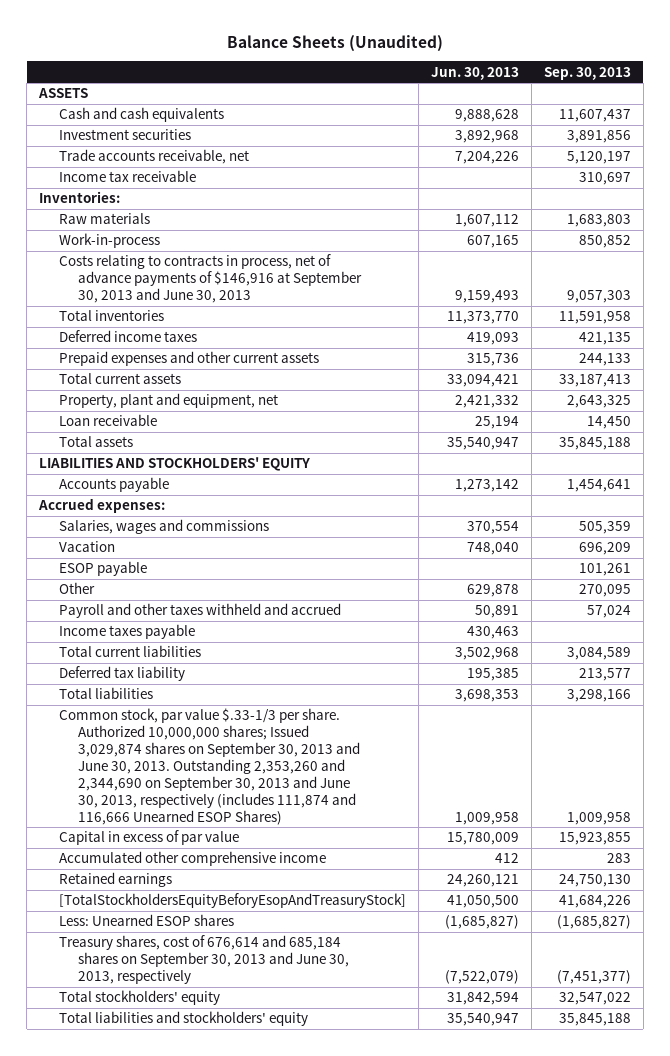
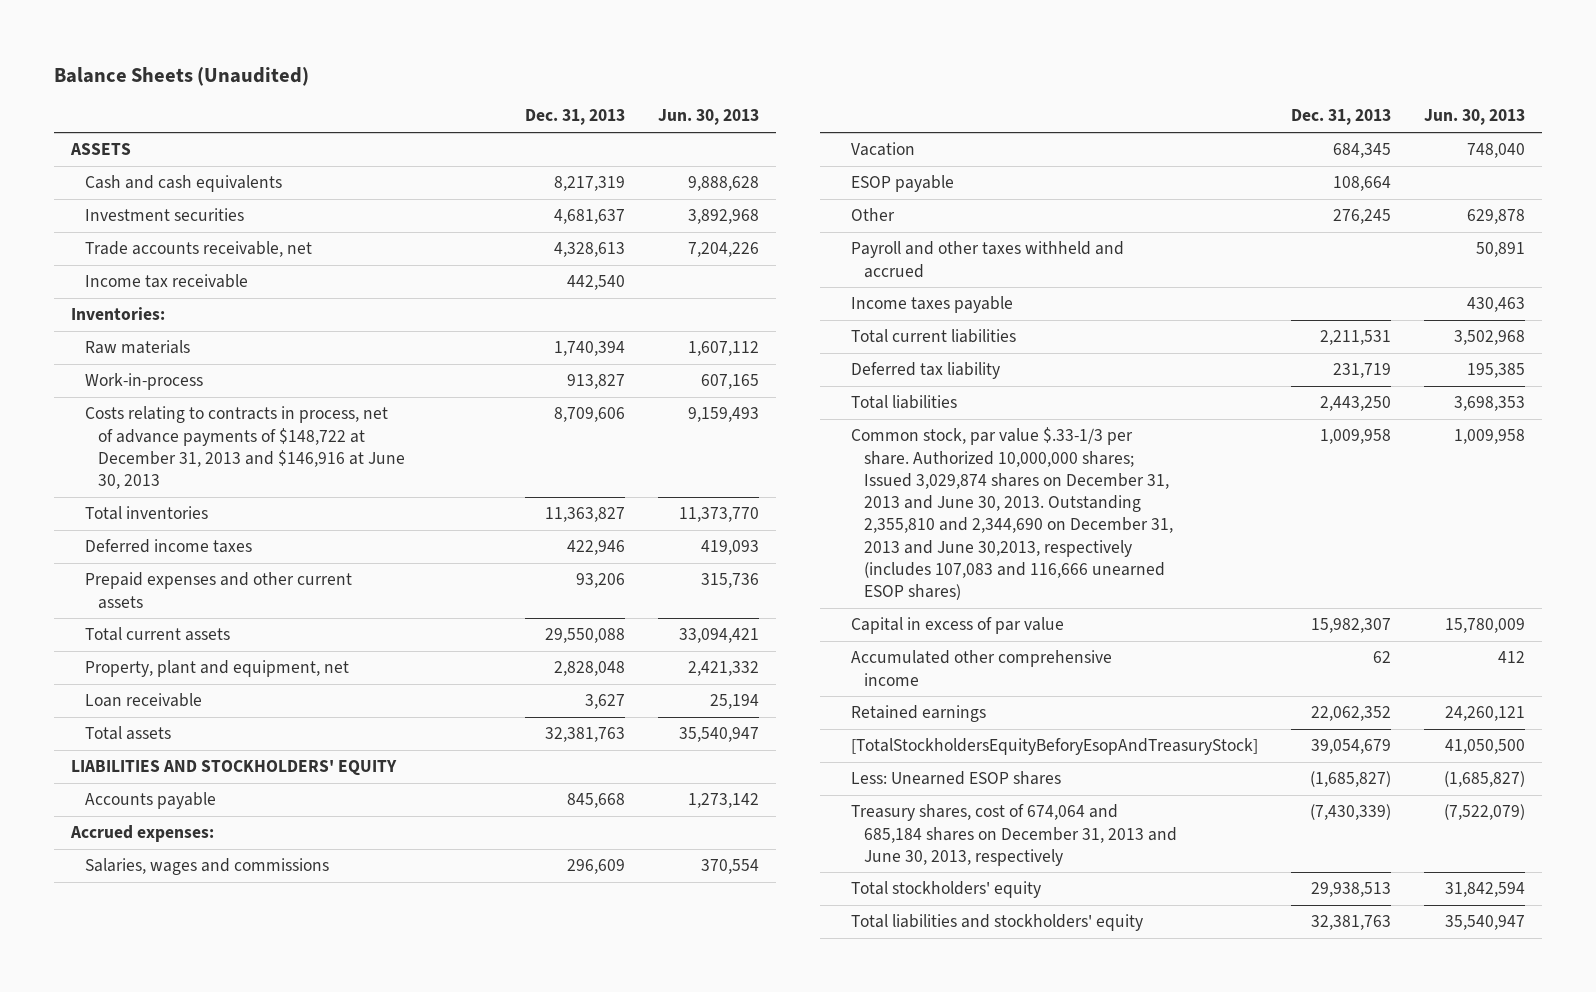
- | Jun. 30, 2013 | Sep. 30, 2013
+ | Dec. 31, 2013 | Jun. 30, 2013
- Costs relating to contracts in process, net of advance payments of $146,916 at September 30, 2013 and June 30, 2013 | 9,159,493 | 9,057,303
+ Costs relating to contracts in process, net of advance payments of $148,722 at December 31, 2013 and $146,916 at June 30, 2013 | 8,709,606 | 9,159,493
- Common stock, par value $.33-1/3 per share. Authorized 10,000,000 shares; Issued 3,029,874 shares on September 30, 2013 and June 30, 2013. Outstanding 2,353,260 and 2,344,690 on September 30, 2013 and June 30, 2013, respectively (includes 111,874 and 116,666 Unearned ESOP Shares) | 1,009,958 | 1,009,958
+ Common stock, par value $.33-1/3 per share. Authorized 10,000,000 shares; Issued 3,029,874 shares on December 31, 2013 and June 30, 2013. Outstanding 2,355,810 and 2,344,690 on December 31, 2013 and June 30,2013, respectively (includes 107,083 and 116,666 unearned ESOP shares) | 1,009,958 | 1,009,958
- Treasury shares, cost of 676,614 and 685,184 shares on September 30, 2013 and June 30, 2013, respectively | (7,522,079) | (7,451,377)
+ Treasury shares, cost of 674,064 and 685,184 shares on December 31, 2013 and June 30, 2013, respectively | (7,430,339) | (7,522,079)

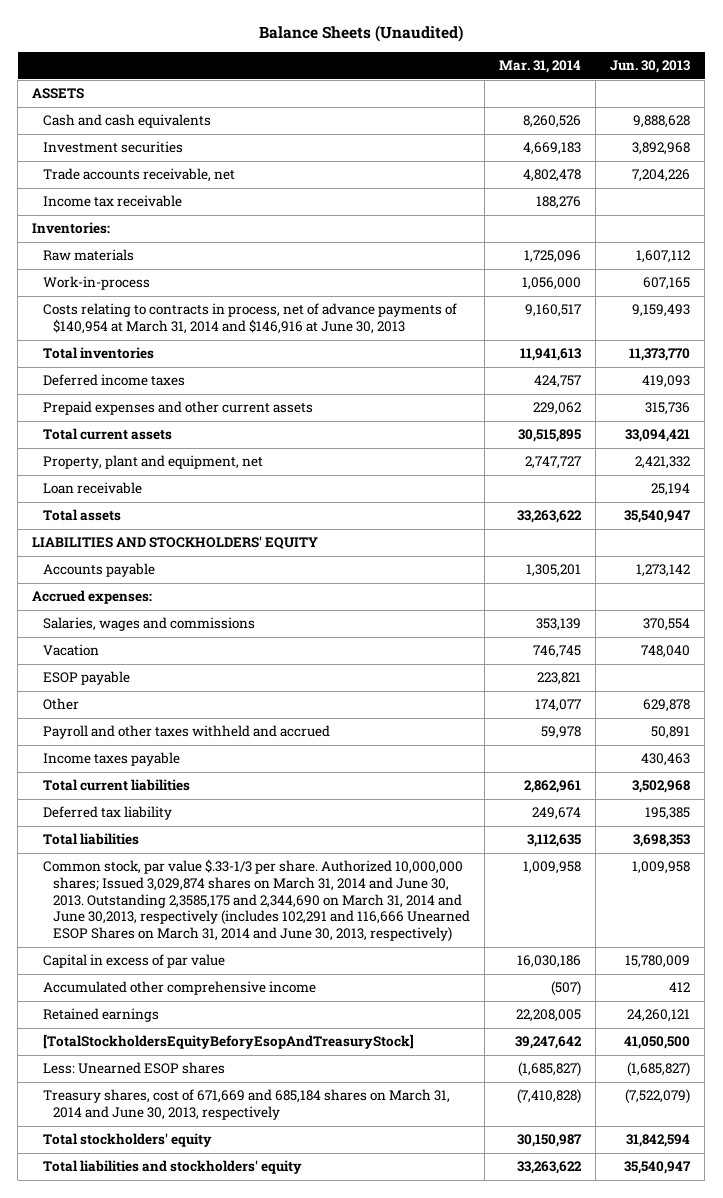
- | Dec. 31, 2013 | Jun. 30, 2013
+ | Mar. 31, 2014 | Jun. 30, 2013
- Costs relating to contracts in process, net of advance payments of $148,722 at December 31, 2013 and $146,916 at June 30, 2013 | 8,709,606 | 9,159,493
+ Costs relating to contracts in process, net of advance payments of $140,954 at March 31, 2014 and $146,916 at June 30, 2013 | 9,160,517 | 9,159,493
- Common stock, par value $.33-1/3 per share. Authorized 10,000,000 shares; Issued 3,029,874 shares on December 31, 2013 and June 30, 2013. Outstanding 2,355,810 and 2,344,690 on December 31, 2013 and June 30,2013, respectively (includes 107,083 and 116,666 unearned ESOP shares) | 1,009,958 | 1,009,958
+ Common stock, par value $.33-1/3 per share. Authorized 10,000,000 shares; Issued 3,029,874 shares on March 31, 2014 and June 30, 2013. Outstanding 2,3585,175 and 2,344,690 on March 31, 2014 and June 30,2013, respectively (includes 102,291 and 116,666 Unearned ESOP Shares on March 31, 2014 and June 30, 2013, respectively) | 1,009,958 | 1,009,958
- Treasury shares, cost of 674,064 and 685,184 shares on December 31, 2013 and June 30, 2013, respectively | (7,430,339) | (7,522,079)
+ Treasury shares, cost of 671,669 and 685,184 shares on March 31, 2014 and June 30, 2013, respectively | (7,410,828) | (7,522,079)

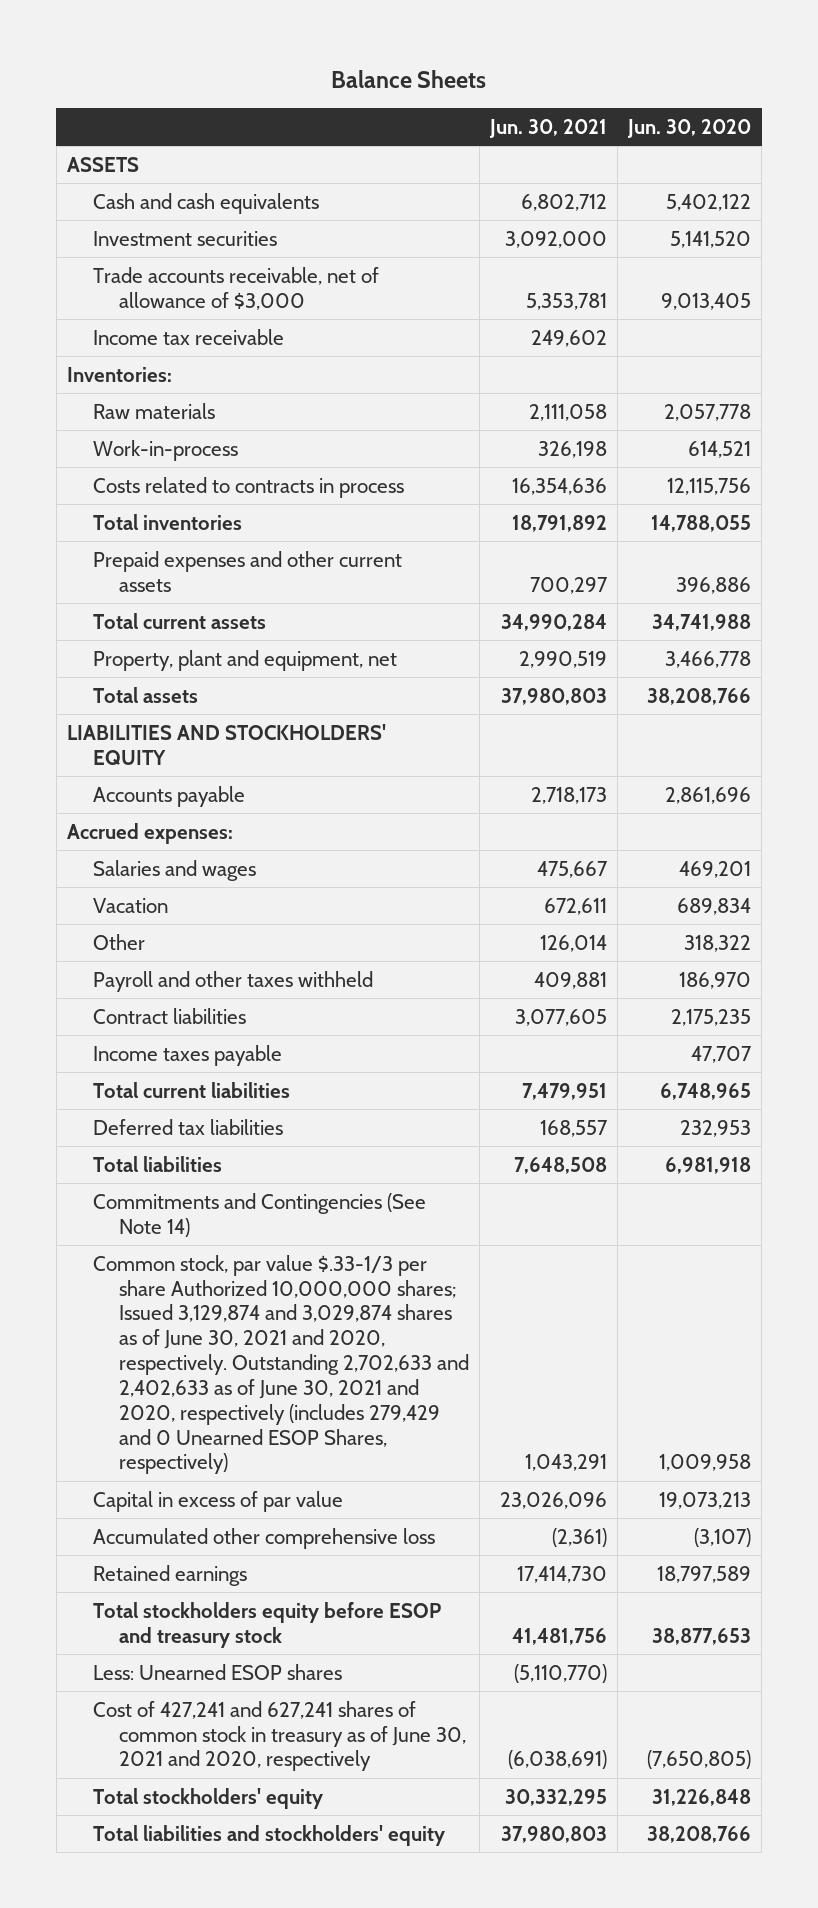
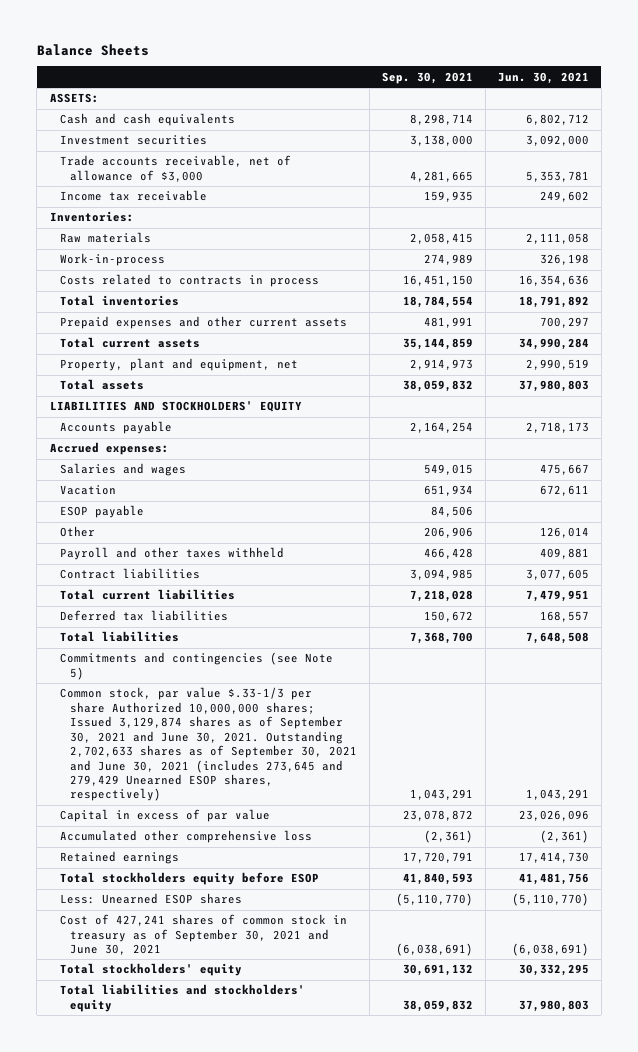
- | Jun. 30, 2021 | Jun. 30, 2020
+ | Sep. 30, 2021 | Jun. 30, 2021
- ASSETS
+ ASSETS:
+ ESOP payable | 84,506 |
- Income taxes payable | | 47,707
- Commitments and Contingencies (See Note 14)
- Common stock, par value $.33-1/3 per share Authorized 10,000,000 shares; Issued 3,129,874 and 3,029,874 shares as of June 30, 2021 and 2020, respectively. Outstanding 2,702,633 and 2,402,633 as of June 30, 2021 and 2020, respectively (includes 279,429 and 0 Unearned ESOP Shares, respectively) | 1,043,291 | 1,009,958
+ Commitments and contingencies (see Note 5)
+ Common stock, par value $.33-1/3 per share Authorized 10,000,000 shares; Issued 3,129,874 shares as of September 30, 2021 and June 30, 2021. Outstanding 2,702,633 shares as of September 30, 2021 and June 30, 2021 (includes 273,645 and 279,429 Unearned ESOP shares, respectively) | 1,043,291 | 1,043,291
- Total stockholders equity before ESOP and treasury stock | 41,481,756 | 38,877,653
+ Total stockholders equity before ESOP | 41,840,593 | 41,481,756
- Cost of 427,241 and 627,241 shares of common stock in treasury as of June 30, 2021 and 2020, respectively | (6,038,691) | (7,650,805)
+ Cost of 427,241 shares of common stock in treasury as of September 30, 2021 and June 30, 2021 | (6,038,691) | (6,038,691)

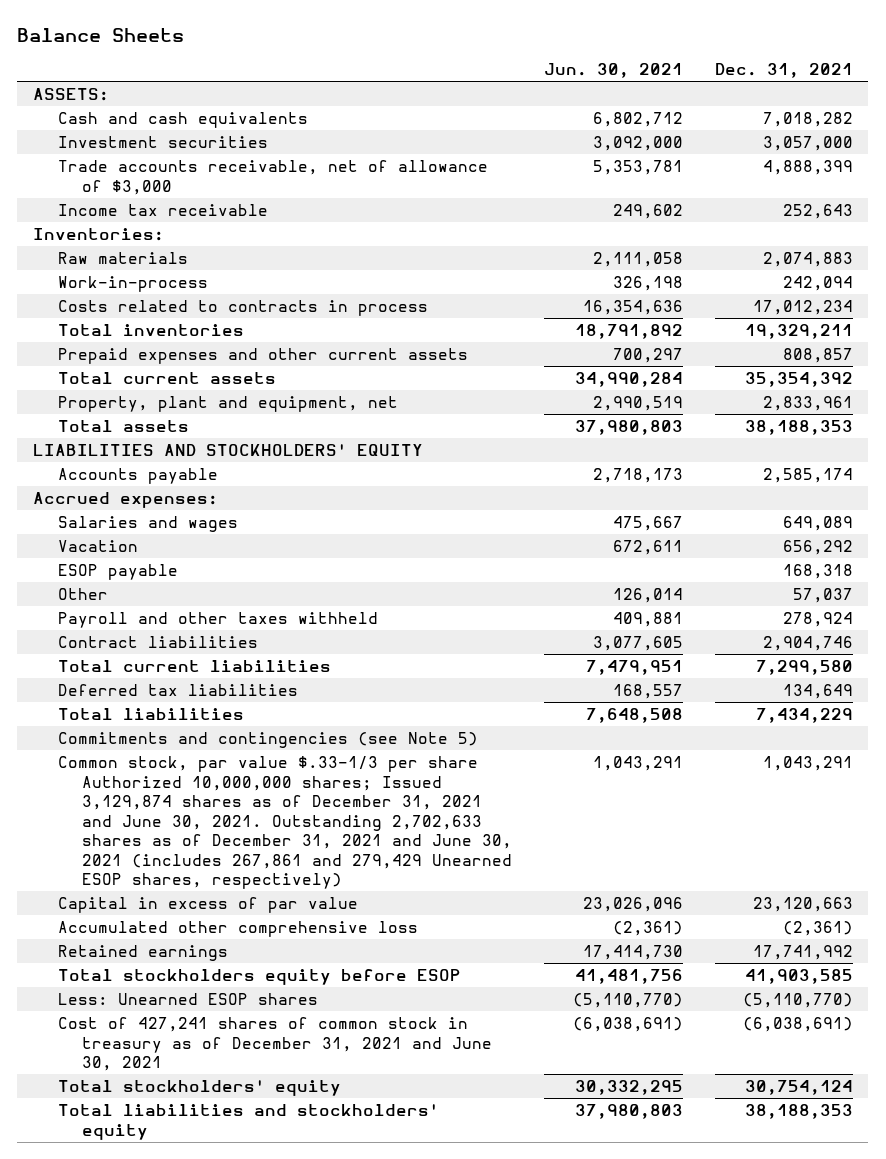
- | Sep. 30, 2021 | Jun. 30, 2021
+ | Jun. 30, 2021 | Dec. 31, 2021
- Common stock, par value $.33-1/3 per share Authorized 10,000,000 shares; Issued 3,129,874 shares as of September 30, 2021 and June 30, 2021. Outstanding 2,702,633 shares as of September 30, 2021 and June 30, 2021 (includes 273,645 and 279,429 Unearned ESOP shares, respectively) | 1,043,291 | 1,043,291
+ Common stock, par value $.33-1/3 per share Authorized 10,000,000 shares; Issued 3,129,874 shares as of December 31, 2021 and June 30, 2021. Outstanding 2,702,633 shares as of December 31, 2021 and June 30, 2021 (includes 267,861 and 279,429 Unearned ESOP shares, respectively) | 1,043,291 | 1,043,291
- Cost of 427,241 shares of common stock in treasury as of September 30, 2021 and June 30, 2021 | (6,038,691) | (6,038,691)
+ Cost of 427,241 shares of common stock in treasury as of December 31, 2021 and June 30, 2021 | (6,038,691) | (6,038,691)

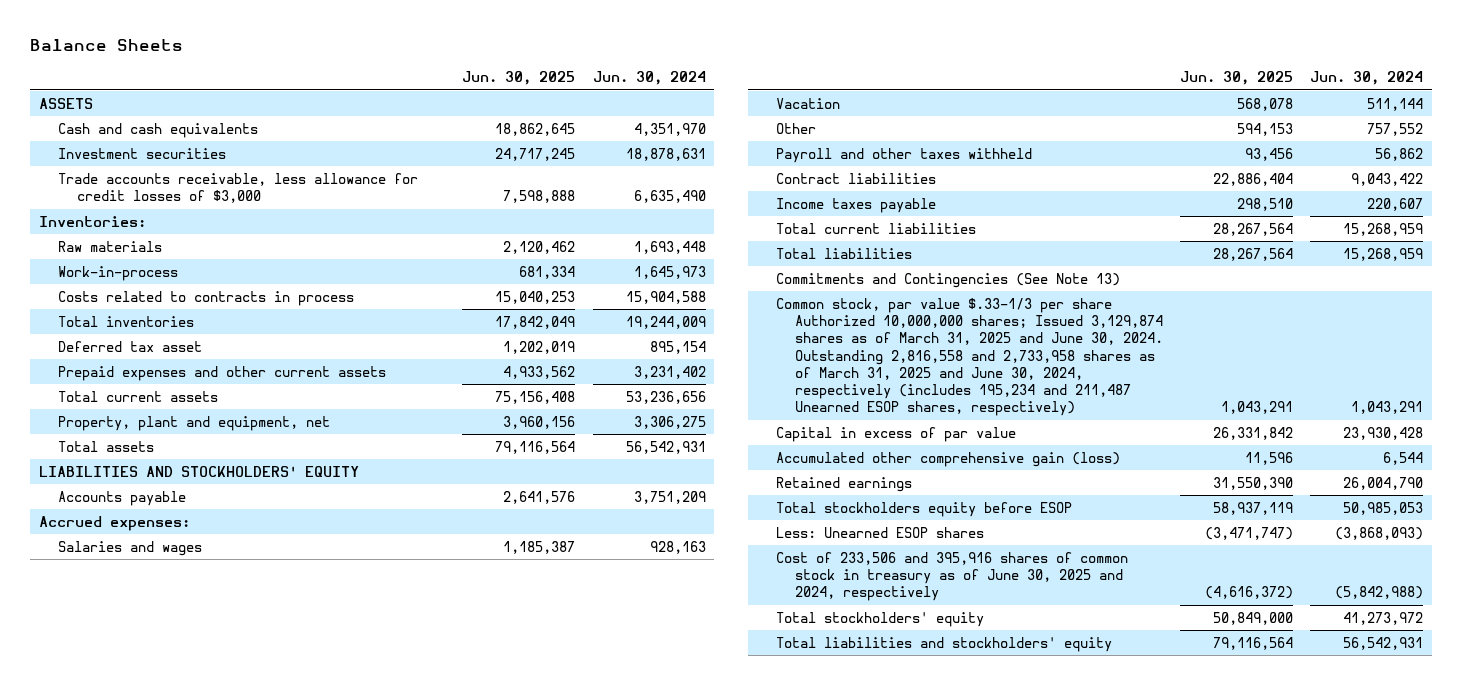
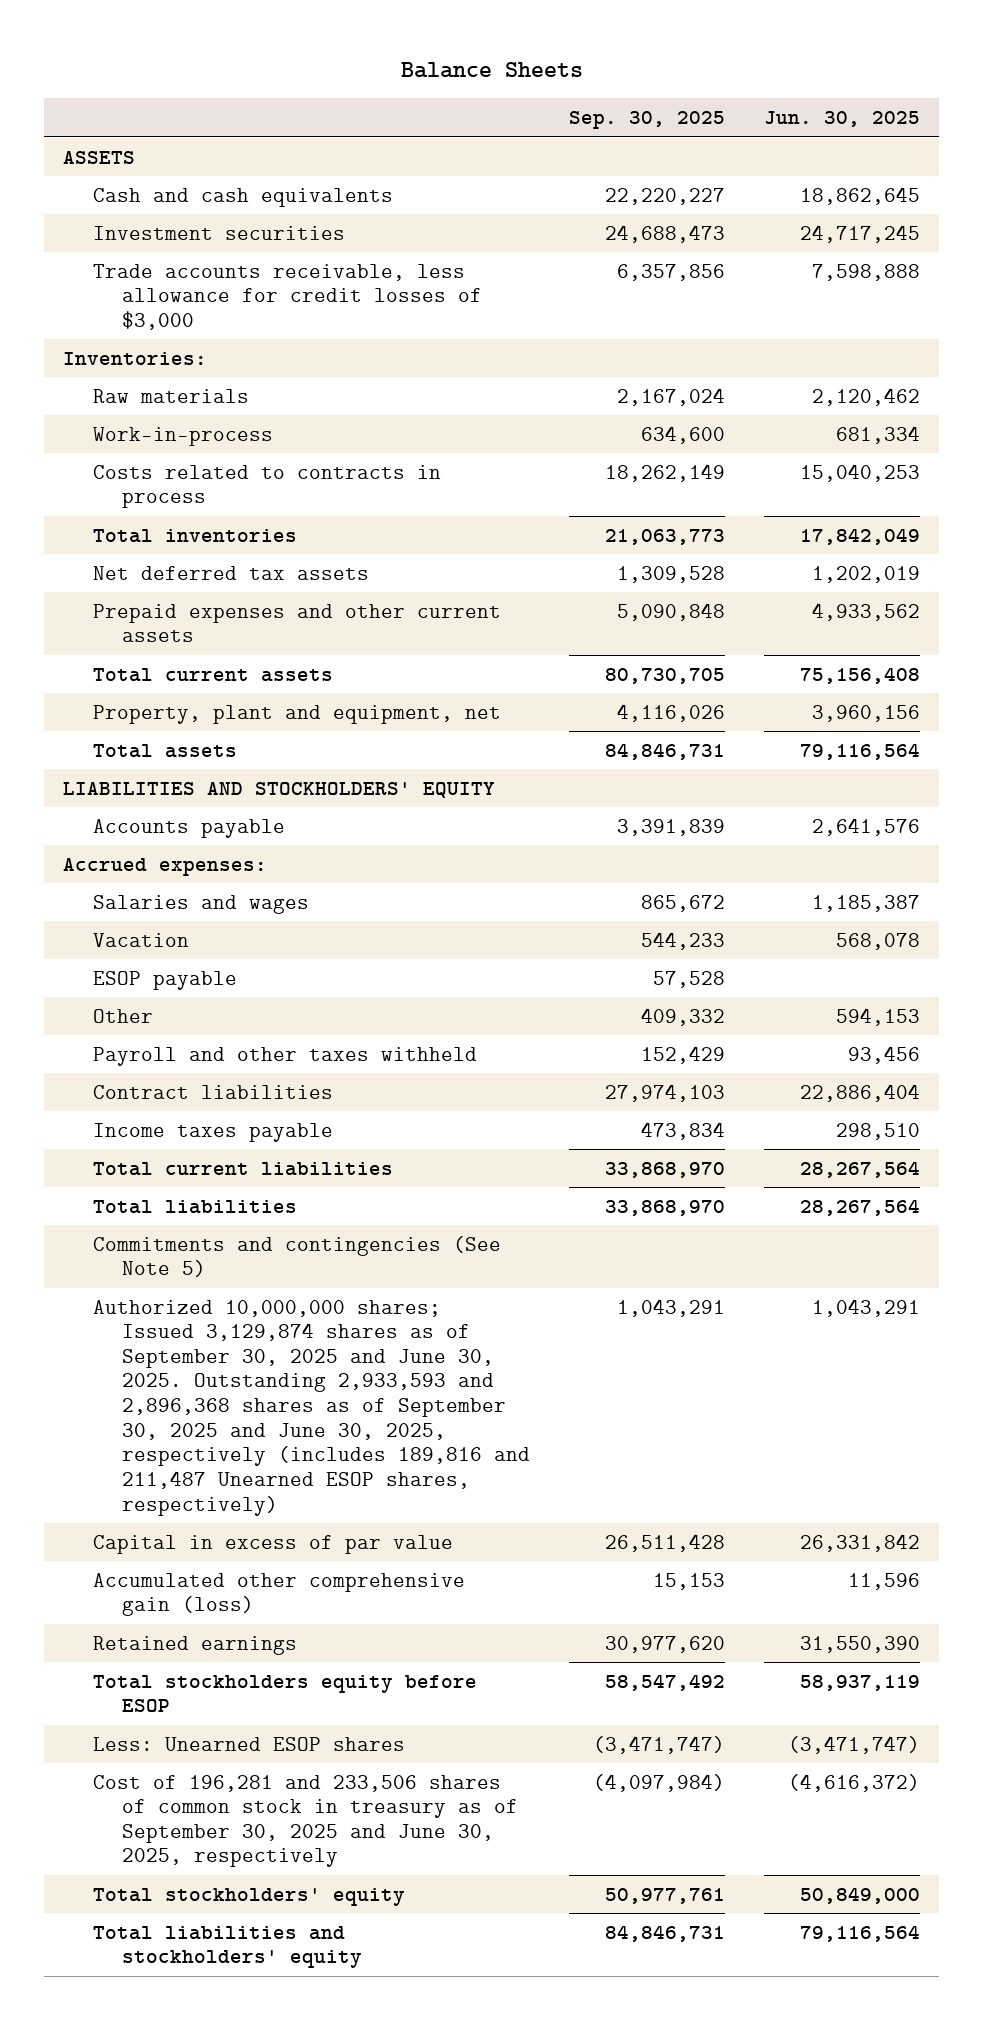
- | Jun. 30, 2025 | Jun. 30, 2024
+ | Sep. 30, 2025 | Jun. 30, 2025
- Deferred tax asset | 1,202,019 | 895,154
+ Net deferred tax assets | 1,309,528 | 1,202,019
+ ESOP payable | 57,528 |
- Commitments and Contingencies (See Note 13)
- Common stock, par value $.33-1/3 per share Authorized 10,000,000 shares; Issued 3,129,874 shares as of March 31, 2025 and June 30, 2024. Outstanding 2,816,558 and 2,733,958 shares as of March 31, 2025 and June 30, 2024, respectively (includes 195,234 and 211,487 Unearned ESOP shares, respectively) | 1,043,291 | 1,043,291
+ Commitments and contingencies (See Note 5)
+ Authorized 10,000,000 shares; Issued 3,129,874 shares as of September 30, 2025 and June 30, 2025. Outstanding 2,933,593 and 2,896,368 shares as of September 30, 2025 and June 30, 2025, respectively (includes 189,816 and 211,487 Unearned ESOP shares, respectively) | 1,043,291 | 1,043,291
- Cost of 233,506 and 395,916 shares of common stock in treasury as of June 30, 2025 and 2024, respectively | (4,616,372) | (5,842,988)
+ Cost of 196,281 and 233,506 shares of common stock in treasury as of September 30, 2025 and June 30, 2025, respectively | (4,097,984) | (4,616,372)

